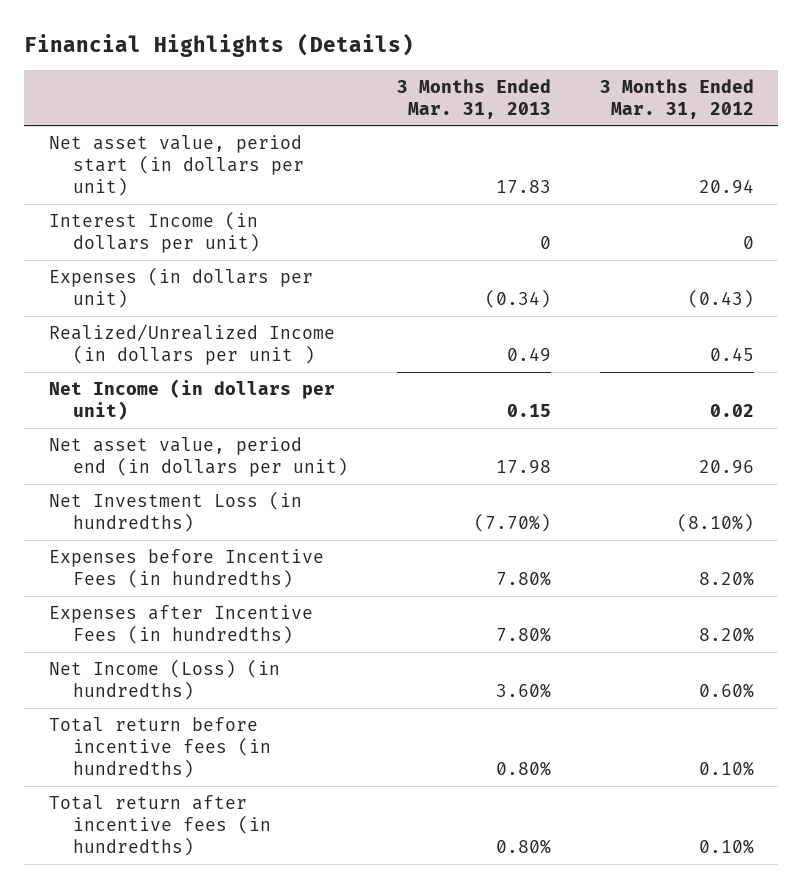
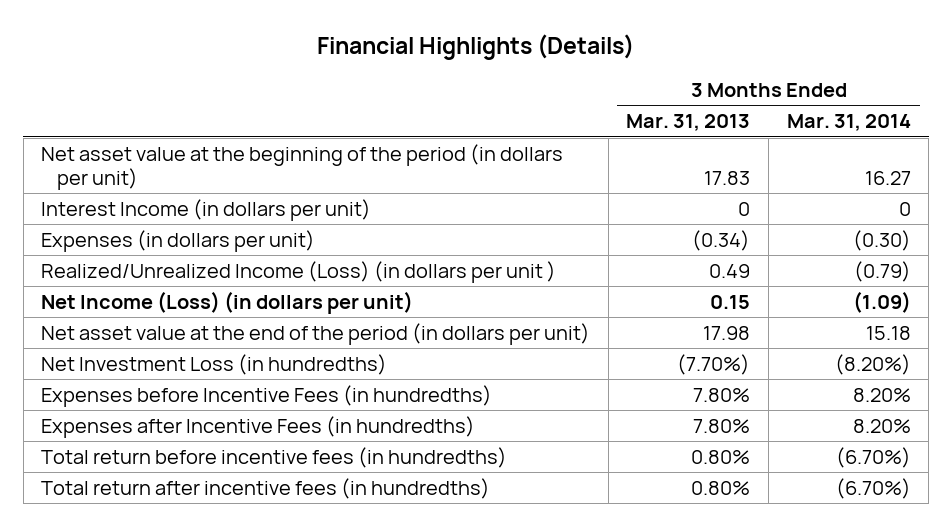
- | 3 Months Ended Mar. 31, 2013 | 3 Months Ended Mar. 31, 2012
+ | 3 Months Ended Mar. 31, 2013 | 3 Months Ended Mar. 31, 2014
- Net asset value, period start (in dollars per unit) | 17.83 | 20.94
+ Net asset value at the beginning of the period (in dollars per unit) | 17.83 | 16.27
- Realized/Unrealized Income (in dollars per unit ) | 0.49 | 0.45
- Net Income (in dollars per unit) | 0.15 | 0.02
- Net asset value, period end (in dollars per unit) | 17.98 | 20.96
+ Realized/Unrealized Income (Loss) (in dollars per unit ) | 0.49 | (0.79)
+ Net Income (Loss) (in dollars per unit) | 0.15 | (1.09)
+ Net asset value at the end of the period (in dollars per unit) | 17.98 | 15.18
- Net Income (Loss) (in hundredths) | 3.60% | 0.60%

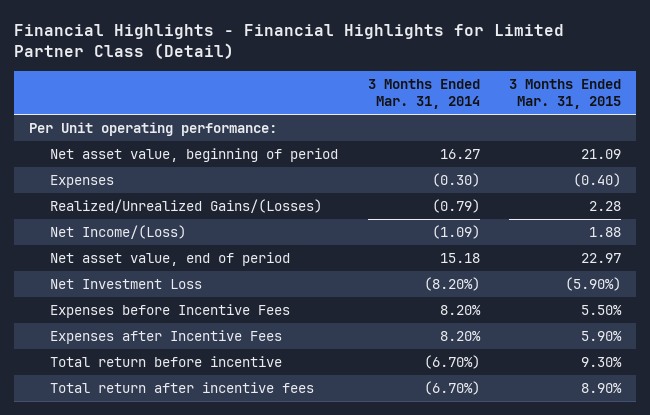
- Financial Highlights (Details)
+ Financial Highlights - Financial Highlights for Limited Partner Class (Detail)
- | 3 Months Ended Mar. 31, 2013 | 3 Months Ended Mar. 31, 2014
+ | 3 Months Ended Mar. 31, 2014 | 3 Months Ended Mar. 31, 2015
- Net asset value at the beginning of the period (in dollars per unit) | 17.83 | 16.27
- Interest Income (in dollars per unit) | 0 | 0
- Expenses (in dollars per unit) | (0.34) | (0.30)
- Realized/Unrealized Income (Loss) (in dollars per unit ) | 0.49 | (0.79)
- Net Income (Loss) (in dollars per unit) | 0.15 | (1.09)
- Net asset value at the end of the period (in dollars per unit) | 17.98 | 15.18
- Net Investment Loss (in hundredths) | (7.70%) | (8.20%)
- Expenses before Incentive Fees (in hundredths) | 7.80% | 8.20%
- Expenses after Incentive Fees (in hundredths) | 7.80% | 8.20%
- Total return before incentive fees (in hundredths) | 0.80% | (6.70%)
- Total return after incentive fees (in hundredths) | 0.80% | (6.70%)
+ Per Unit operating performance:
+ Net asset value, beginning of period | 16.27 | 21.09
+ Expenses | (0.30) | (0.40)
+ Realized/Unrealized Gains/(Losses) | (0.79) | 2.28
+ Net Income/(Loss) | (1.09) | 1.88
+ Net asset value, end of period | 15.18 | 22.97
+ Net Investment Loss | (8.20%) | (5.90%)
+ Expenses before Incentive Fees | 8.20% | 5.50%
+ Expenses after Incentive Fees | 8.20% | 5.90%
+ Total return before incentive | (6.70%) | 9.30%
+ Total return after incentive fees | (6.70%) | 8.90%

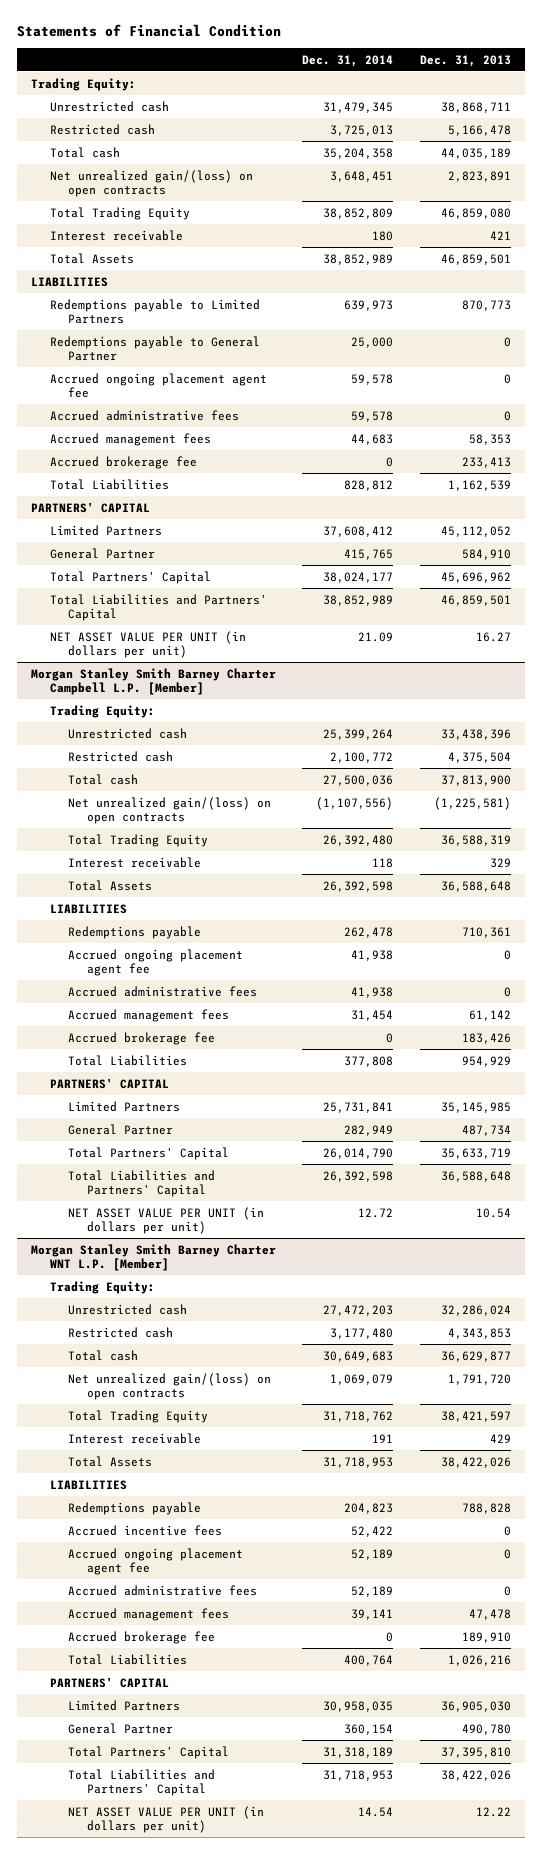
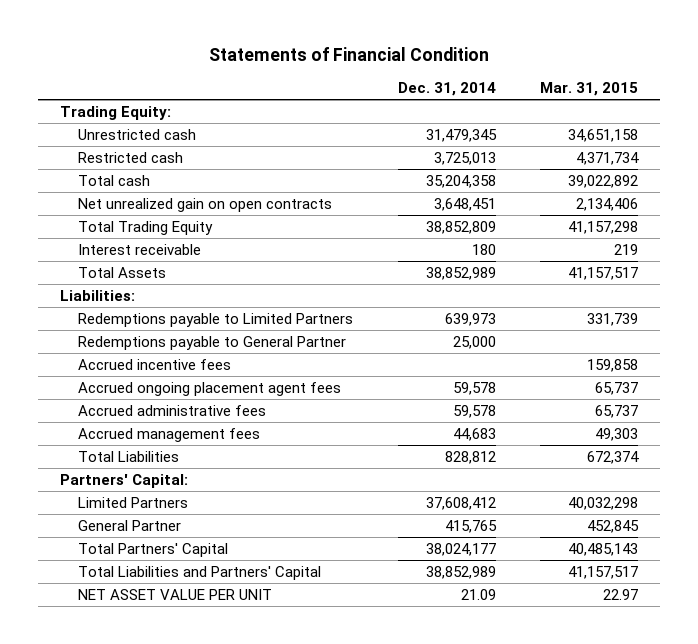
- | Dec. 31, 2014 | Dec. 31, 2013
+ | Dec. 31, 2014 | Mar. 31, 2015
- Net unrealized gain/(loss) on open contracts | 3,648,451 | 2,823,891
+ Net unrealized gain on open contracts | 3,648,451 | 2,134,406
- LIABILITIES
+ Liabilities:
- Accrued ongoing placement agent fee | 59,578 | 0
+ Accrued incentive fees | | 159,858
+ Accrued ongoing placement agent fees | 59,578 | 65,737
- Accrued brokerage fee | 0 | 233,413
- PARTNERS' CAPITAL
+ Partners' Capital:
- NET ASSET VALUE PER UNIT (in dollars per unit) | 21.09 | 16.27
- Morgan Stanley Smith Barney Charter Campbell L.P. [Member]
- Trading Equity:
- Unrestricted cash | 25,399,264 | 33,438,396
- Restricted cash | 2,100,772 | 4,375,504
- Total cash | 27,500,036 | 37,813,900
- Net unrealized gain/(loss) on open contracts | (1,107,556) | (1,225,581)
- Total Trading Equity | 26,392,480 | 36,588,319
- Interest receivable | 118 | 329
- Total Assets | 26,392,598 | 36,588,648
- LIABILITIES
- Redemptions payable | 262,478 | 710,361
- Accrued ongoing placement agent fee | 41,938 | 0
- Accrued administrative fees | 41,938 | 0
- Accrued management fees | 31,454 | 61,142
- Accrued brokerage fee | 0 | 183,426
- Total Liabilities | 377,808 | 954,929
- PARTNERS' CAPITAL
- Limited Partners | 25,731,841 | 35,145,985
- General Partner | 282,949 | 487,734
- Total Partners' Capital | 26,014,790 | 35,633,719
- Total Liabilities and Partners' Capital | 26,392,598 | 36,588,648
- NET ASSET VALUE PER UNIT (in dollars per unit) | 12.72 | 10.54
- Morgan Stanley Smith Barney Charter WNT L.P. [Member]
- Trading Equity:
- Unrestricted cash | 27,472,203 | 32,286,024
- Restricted cash | 3,177,480 | 4,343,853
- Total cash | 30,649,683 | 36,629,877
- Net unrealized gain/(loss) on open contracts | 1,069,079 | 1,791,720
- Total Trading Equity | 31,718,762 | 38,421,597
- Interest receivable | 191 | 429
- Total Assets | 31,718,953 | 38,422,026
- LIABILITIES
- Redemptions payable | 204,823 | 788,828
- Accrued incentive fees | 52,422 | 0
- Accrued ongoing placement agent fee | 52,189 | 0
- Accrued administrative fees | 52,189 | 0
- Accrued management fees | 39,141 | 47,478
- Accrued brokerage fee | 0 | 189,910
- Total Liabilities | 400,764 | 1,026,216
- PARTNERS' CAPITAL
- Limited Partners | 30,958,035 | 36,905,030
- General Partner | 360,154 | 490,780
- Total Partners' Capital | 31,318,189 | 37,395,810
- Total Liabilities and Partners' Capital | 31,718,953 | 38,422,026
- NET ASSET VALUE PER UNIT (in dollars per unit) | 14.54 | 12.22
+ NET ASSET VALUE PER UNIT | 21.09 | 22.97

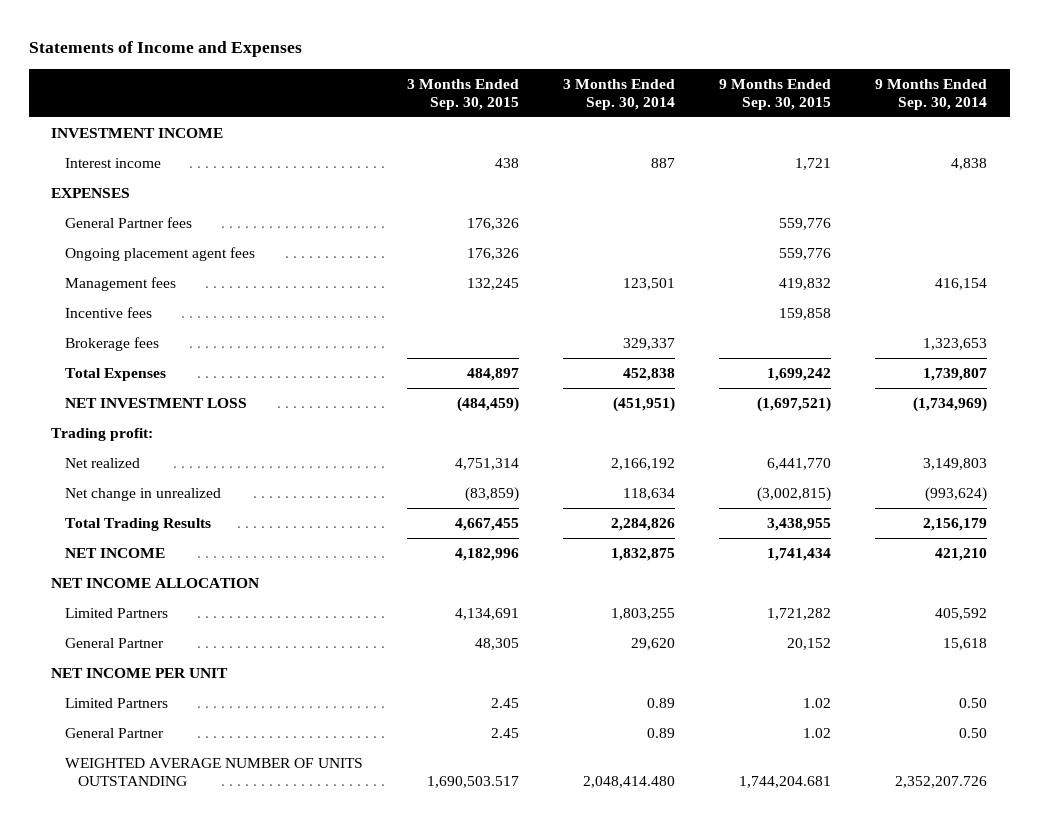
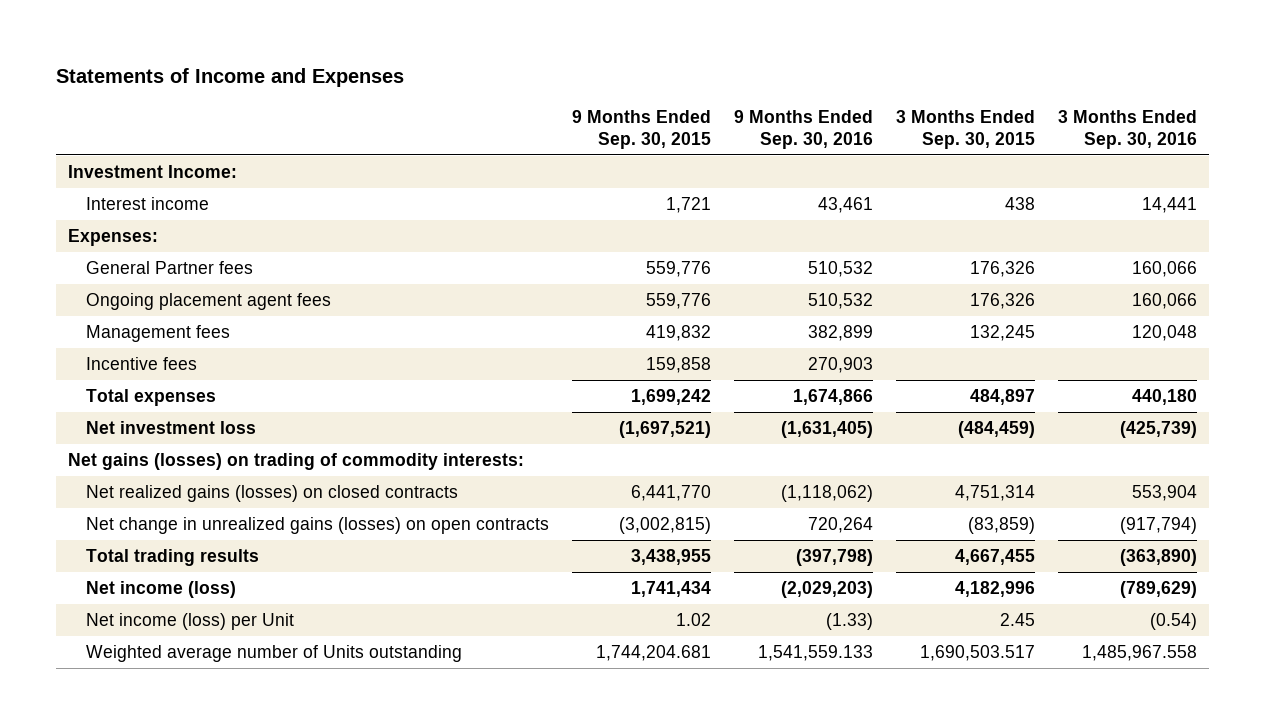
- | 3 Months Ended Sep. 30, 2015 | 3 Months Ended Sep. 30, 2014 | 9 Months Ended Sep. 30, 2015 | 9 Months Ended Sep. 30, 2014
+ | 9 Months Ended Sep. 30, 2015 | 9 Months Ended Sep. 30, 2016 | 3 Months Ended Sep. 30, 2015 | 3 Months Ended Sep. 30, 2016
- INVESTMENT INCOME
+ Investment Income:
- EXPENSES
+ Expenses:
- Brokerage fees | | 329,337 | | 1,323,653
- Total Expenses | 484,897 | 452,838 | 1,699,242 | 1,739,807
- NET INVESTMENT LOSS | (484,459) | (451,951) | (1,697,521) | (1,734,969)
- Trading profit:
- Net realized | 4,751,314 | 2,166,192 | 6,441,770 | 3,149,803
- Net change in unrealized | (83,859) | 118,634 | (3,002,815) | (993,624)
- Total Trading Results | 4,667,455 | 2,284,826 | 3,438,955 | 2,156,179
- NET INCOME | 4,182,996 | 1,832,875 | 1,741,434 | 421,210
- NET INCOME ALLOCATION
- Limited Partners | 4,134,691 | 1,803,255 | 1,721,282 | 405,592
- General Partner | 48,305 | 29,620 | 20,152 | 15,618
- NET INCOME PER UNIT
- Limited Partners | 2.45 | 0.89 | 1.02 | 0.50
- General Partner | 2.45 | 0.89 | 1.02 | 0.50
- WEIGHTED AVERAGE NUMBER OF UNITS OUTSTANDING | 1,690,503.517 | 2,048,414.480 | 1,744,204.681 | 2,352,207.726
+ Total expenses | 1,699,242 | 1,674,866 | 484,897 | 440,180
+ Net investment loss | (1,697,521) | (1,631,405) | (484,459) | (425,739)
+ Net gains (losses) on trading of commodity interests:
+ Net realized gains (losses) on closed contracts | 6,441,770 | (1,118,062) | 4,751,314 | 553,904
+ Net change in unrealized gains (losses) on open contracts | (3,002,815) | 720,264 | (83,859) | (917,794)
+ Total trading results | 3,438,955 | (397,798) | 4,667,455 | (363,890)
+ Net income (loss) | 1,741,434 | (2,029,203) | 4,182,996 | (789,629)
+ Net income (loss) per Unit | 1.02 | (1.33) | 2.45 | (0.54)
+ Weighted average number of Units outstanding | 1,744,204.681 | 1,541,559.133 | 1,690,503.517 | 1,485,967.558

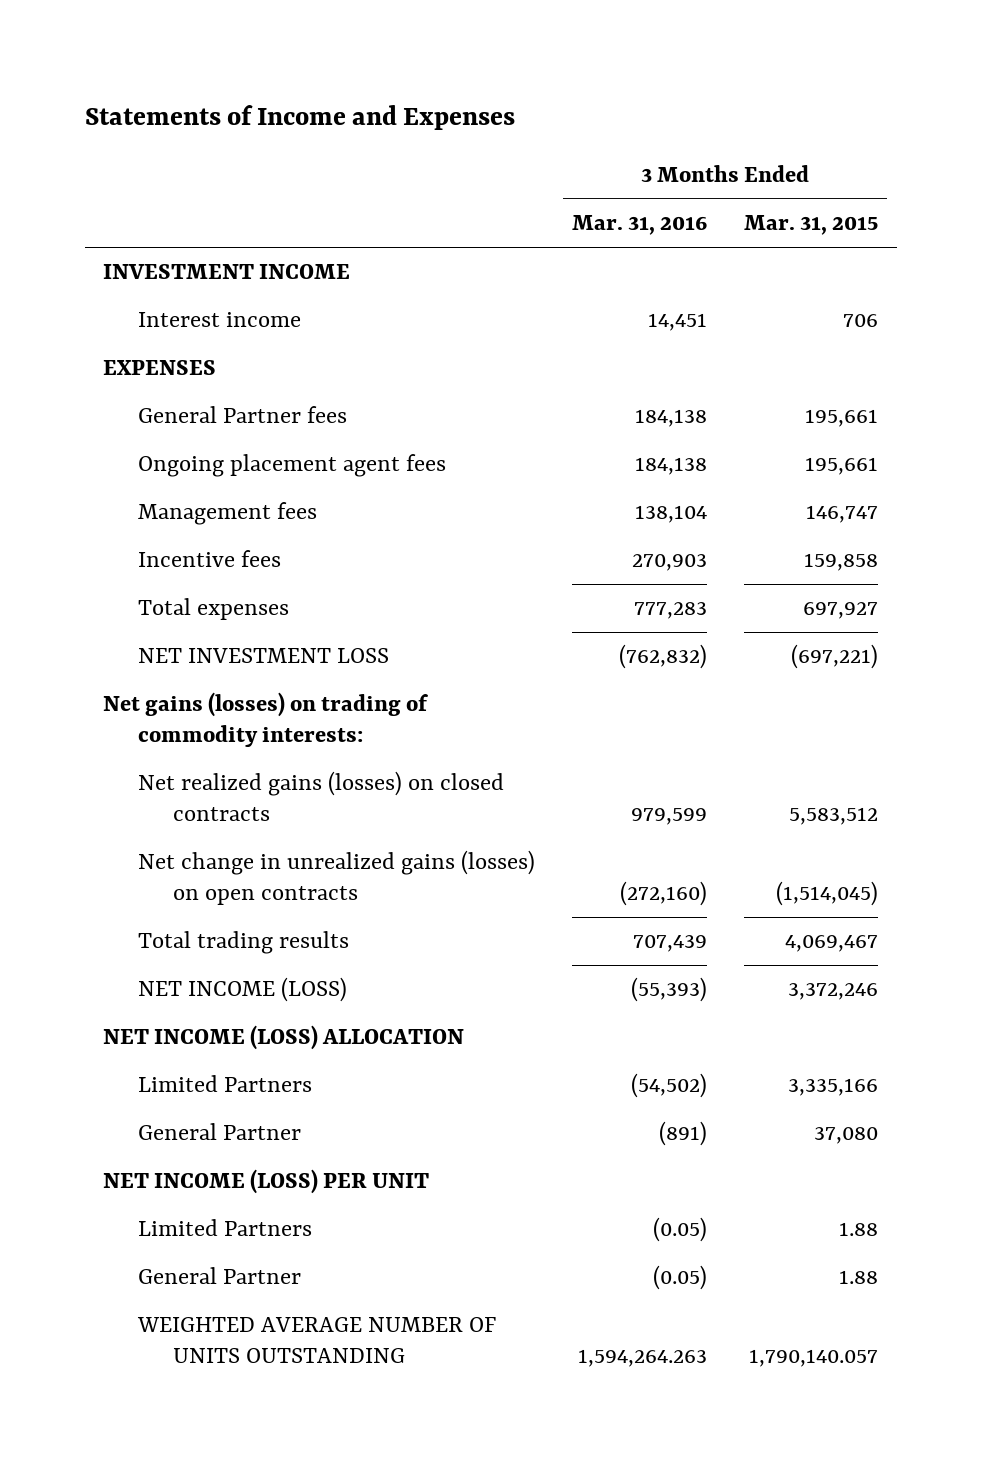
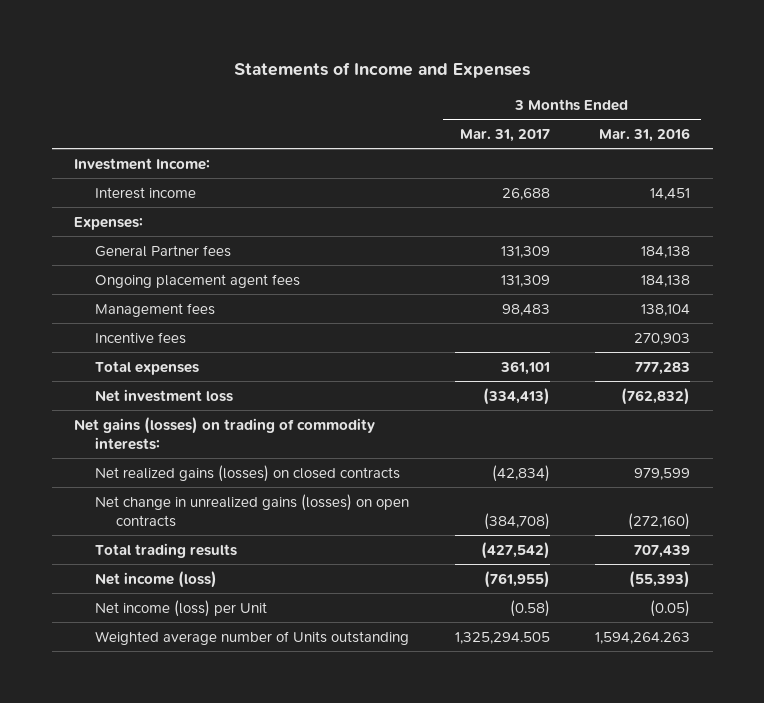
- | 3 Months Ended Mar. 31, 2016 | 3 Months Ended Mar. 31, 2015
+ | 3 Months Ended Mar. 31, 2017 | 3 Months Ended Mar. 31, 2016
- INVESTMENT INCOME
+ Investment Income:
- EXPENSES
+ Expenses:
- NET INVESTMENT LOSS | (762,832) | (697,221)
+ Net investment loss | (334,413) | (762,832)
- NET INCOME (LOSS) | (55,393) | 3,372,246
- NET INCOME (LOSS) ALLOCATION
- Limited Partners | (54,502) | 3,335,166
- General Partner | (891) | 37,080
- NET INCOME (LOSS) PER UNIT
- Limited Partners | (0.05) | 1.88
- General Partner | (0.05) | 1.88
- WEIGHTED AVERAGE NUMBER OF UNITS OUTSTANDING | 1,594,264.263 | 1,790,140.057
+ Net income (loss) | (761,955) | (55,393)
+ Net income (loss) per Unit | (0.58) | (0.05)
+ Weighted average number of Units outstanding | 1,325,294.505 | 1,594,264.263

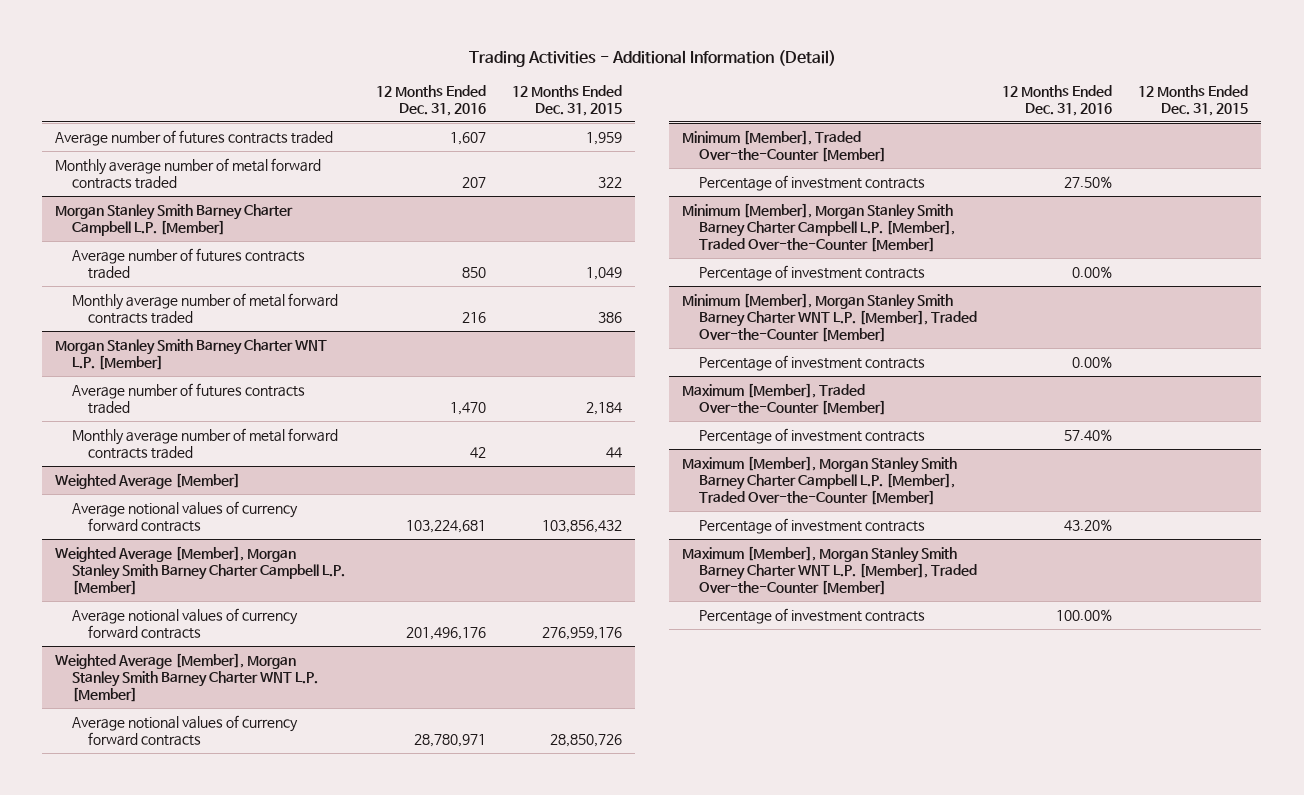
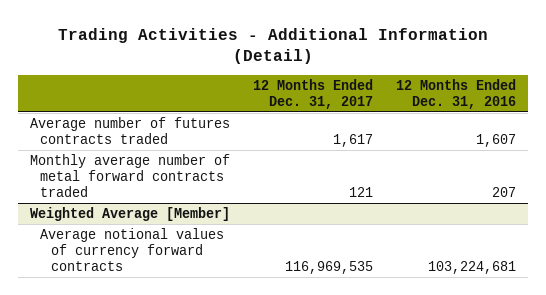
- | 12 Months Ended Dec. 31, 2016 | 12 Months Ended Dec. 31, 2015
+ | 12 Months Ended Dec. 31, 2017 | 12 Months Ended Dec. 31, 2016
- Morgan Stanley Smith Barney Charter Campbell L.P. [Member]
- Average number of futures contracts traded | 850 | 1,049
- Monthly average number of metal forward contracts traded | 216 | 386
- Morgan Stanley Smith Barney Charter WNT L.P. [Member]
- Average number of futures contracts traded | 1,470 | 2,184
- Monthly average number of metal forward contracts traded | 42 | 44
- Weighted Average [Member], Morgan Stanley Smith Barney Charter Campbell L.P. [Member]
- Average notional values of currency forward contracts | 201,496,176 | 276,959,176
- Weighted Average [Member], Morgan Stanley Smith Barney Charter WNT L.P. [Member]
- Average notional values of currency forward contracts | 28,780,971 | 28,850,726
- Minimum [Member], Traded Over-the-Counter [Member]
- Percentage of investment contracts | 27.50% |
- Minimum [Member], Morgan Stanley Smith Barney Charter Campbell L.P. [Member], Traded Over-the-Counter [Member]
- Percentage of investment contracts | 0.00% |
- Minimum [Member], Morgan Stanley Smith Barney Charter WNT L.P. [Member], Traded Over-the-Counter [Member]
- Percentage of investment contracts | 0.00% |
- Maximum [Member], Traded Over-the-Counter [Member]
- Percentage of investment contracts | 57.40% |
- Maximum [Member], Morgan Stanley Smith Barney Charter Campbell L.P. [Member], Traded Over-the-Counter [Member]
- Percentage of investment contracts | 43.20% |
- Maximum [Member], Morgan Stanley Smith Barney Charter WNT L.P. [Member], Traded Over-the-Counter [Member]
- Percentage of investment contracts | 100.00% |

